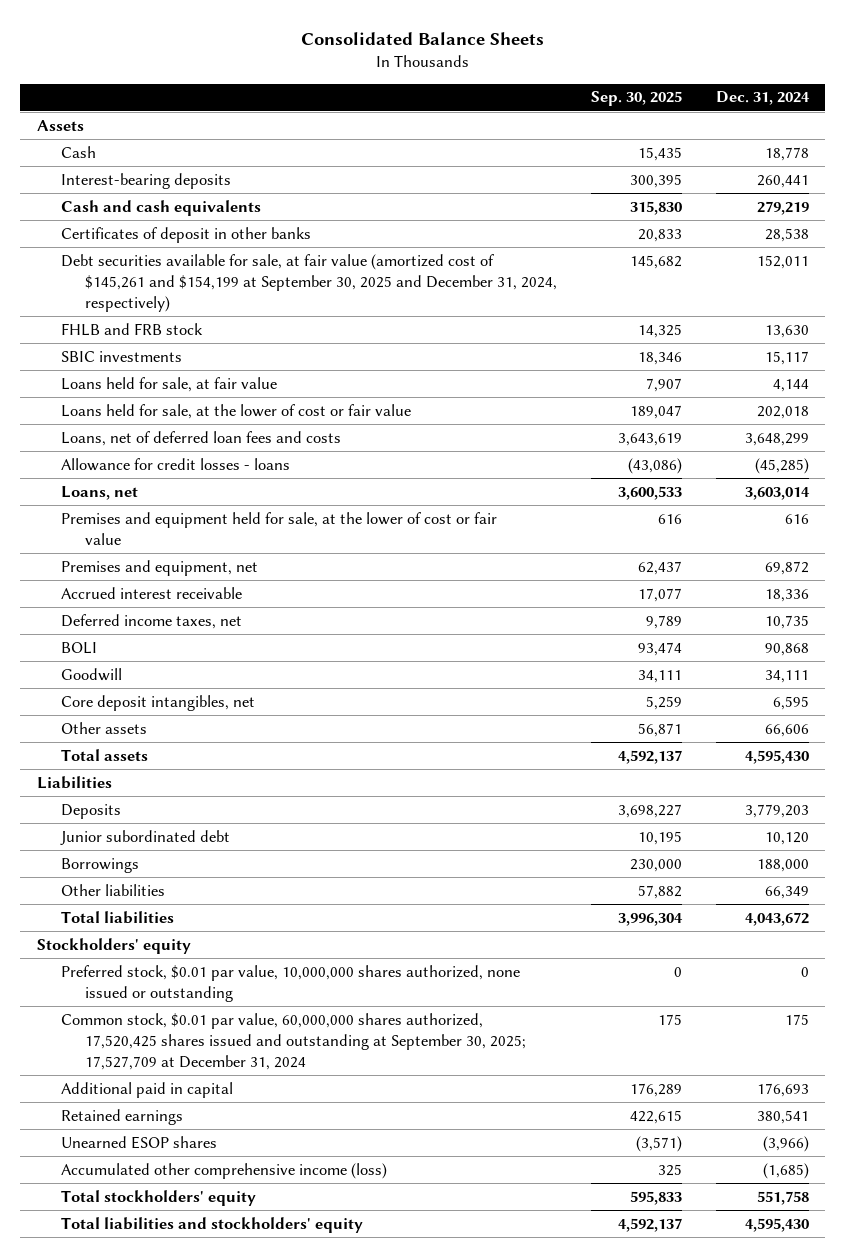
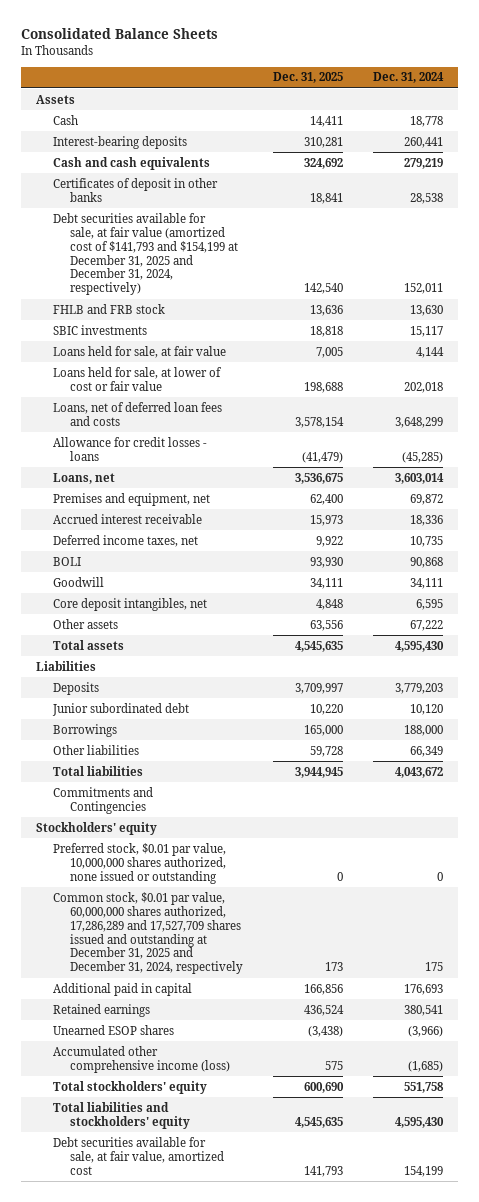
- | Sep. 30, 2025 | Dec. 31, 2024
+ | Dec. 31, 2025 | Dec. 31, 2024
- Debt securities available for sale, at fair value (amortized cost of $145,261 and $154,199 at September 30, 2025 and December 31, 2024, respectively) | 145,682 | 152,011
+ Debt securities available for sale, at fair value (amortized cost of $141,793 and $154,199 at December 31, 2025 and December 31, 2024, respectively) | 142,540 | 152,011
- Loans held for sale, at the lower of cost or fair value | 189,047 | 202,018
+ Loans held for sale, at lower of cost or fair value | 198,688 | 202,018
- Premises and equipment held for sale, at the lower of cost or fair value | 616 | 616
- Other assets | 56,871 | 66,606
+ Other assets | 63,556 | 67,222
+ Commitments and Contingencies
- Common stock, $0.01 par value, 60,000,000 shares authorized, 17,520,425 shares issued and outstanding at September 30, 2025; 17,527,709 at December 31, 2024 | 175 | 175
+ Common stock, $0.01 par value, 60,000,000 shares authorized, 17,286,289 and 17,527,709 shares issued and outstanding at December 31, 2025 and December 31, 2024, respectively | 173 | 175
+ Debt securities available for sale, at fair value, amortized cost | 141,793 | 154,199

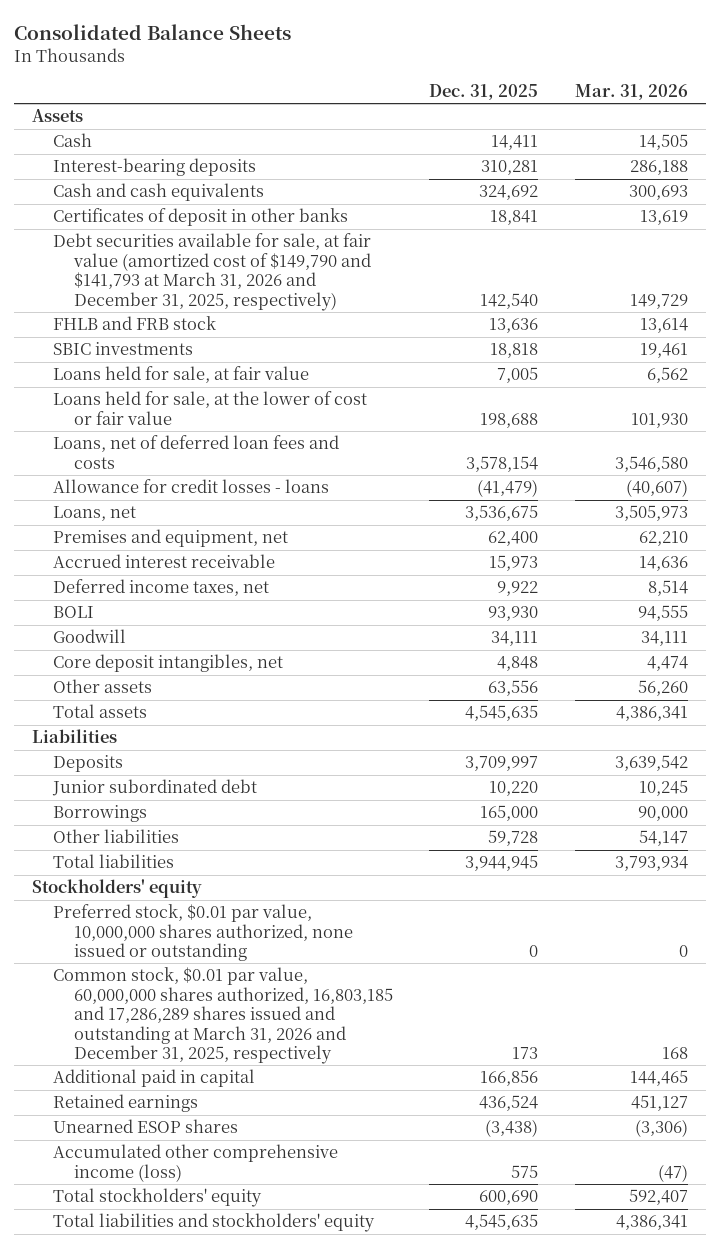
- | Dec. 31, 2025 | Dec. 31, 2024
+ | Dec. 31, 2025 | Mar. 31, 2026
- Debt securities available for sale, at fair value (amortized cost of $141,793 and $154,199 at December 31, 2025 and December 31, 2024, respectively) | 142,540 | 152,011
+ Debt securities available for sale, at fair value (amortized cost of $149,790 and $141,793 at March 31, 2026 and December 31, 2025, respectively) | 142,540 | 149,729
- Loans held for sale, at lower of cost or fair value | 198,688 | 202,018
+ Loans held for sale, at the lower of cost or fair value | 198,688 | 101,930
- Commitments and Contingencies
- Common stock, $0.01 par value, 60,000,000 shares authorized, 17,286,289 and 17,527,709 shares issued and outstanding at December 31, 2025 and December 31, 2024, respectively | 173 | 175
+ Common stock, $0.01 par value, 60,000,000 shares authorized, 16,803,185 and 17,286,289 shares issued and outstanding at March 31, 2026 and December 31, 2025, respectively | 173 | 168
- Debt securities available for sale, at fair value, amortized cost | 141,793 | 154,199

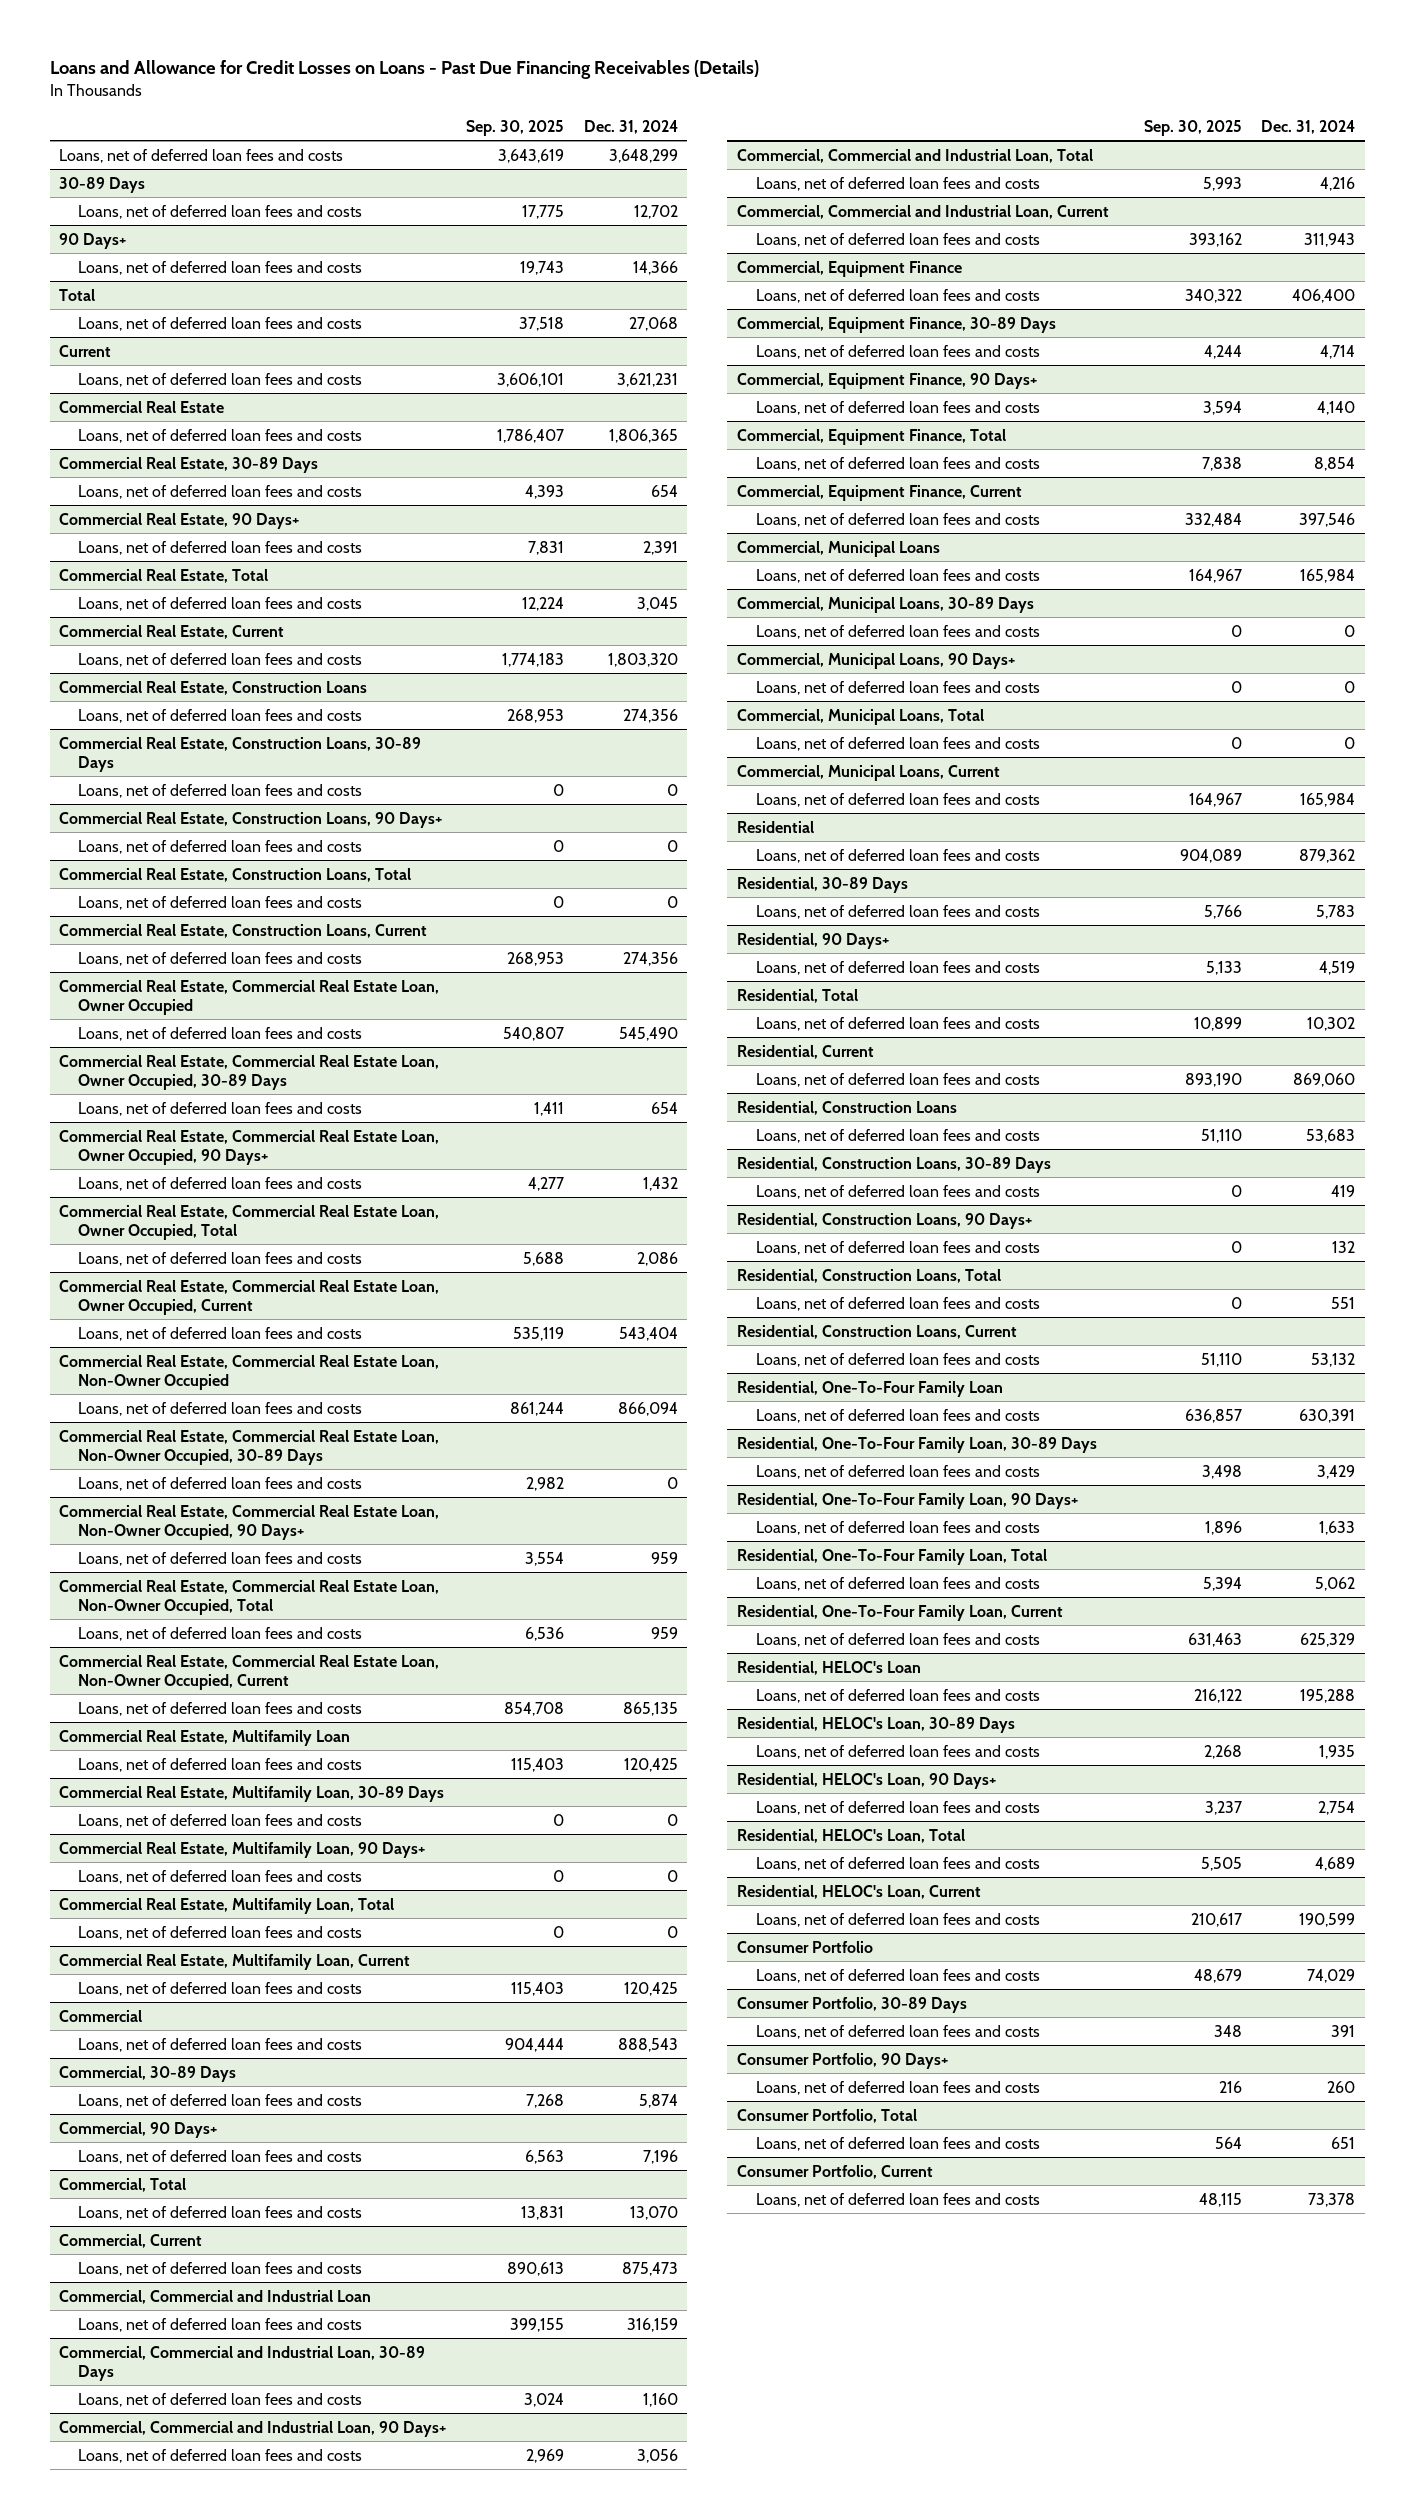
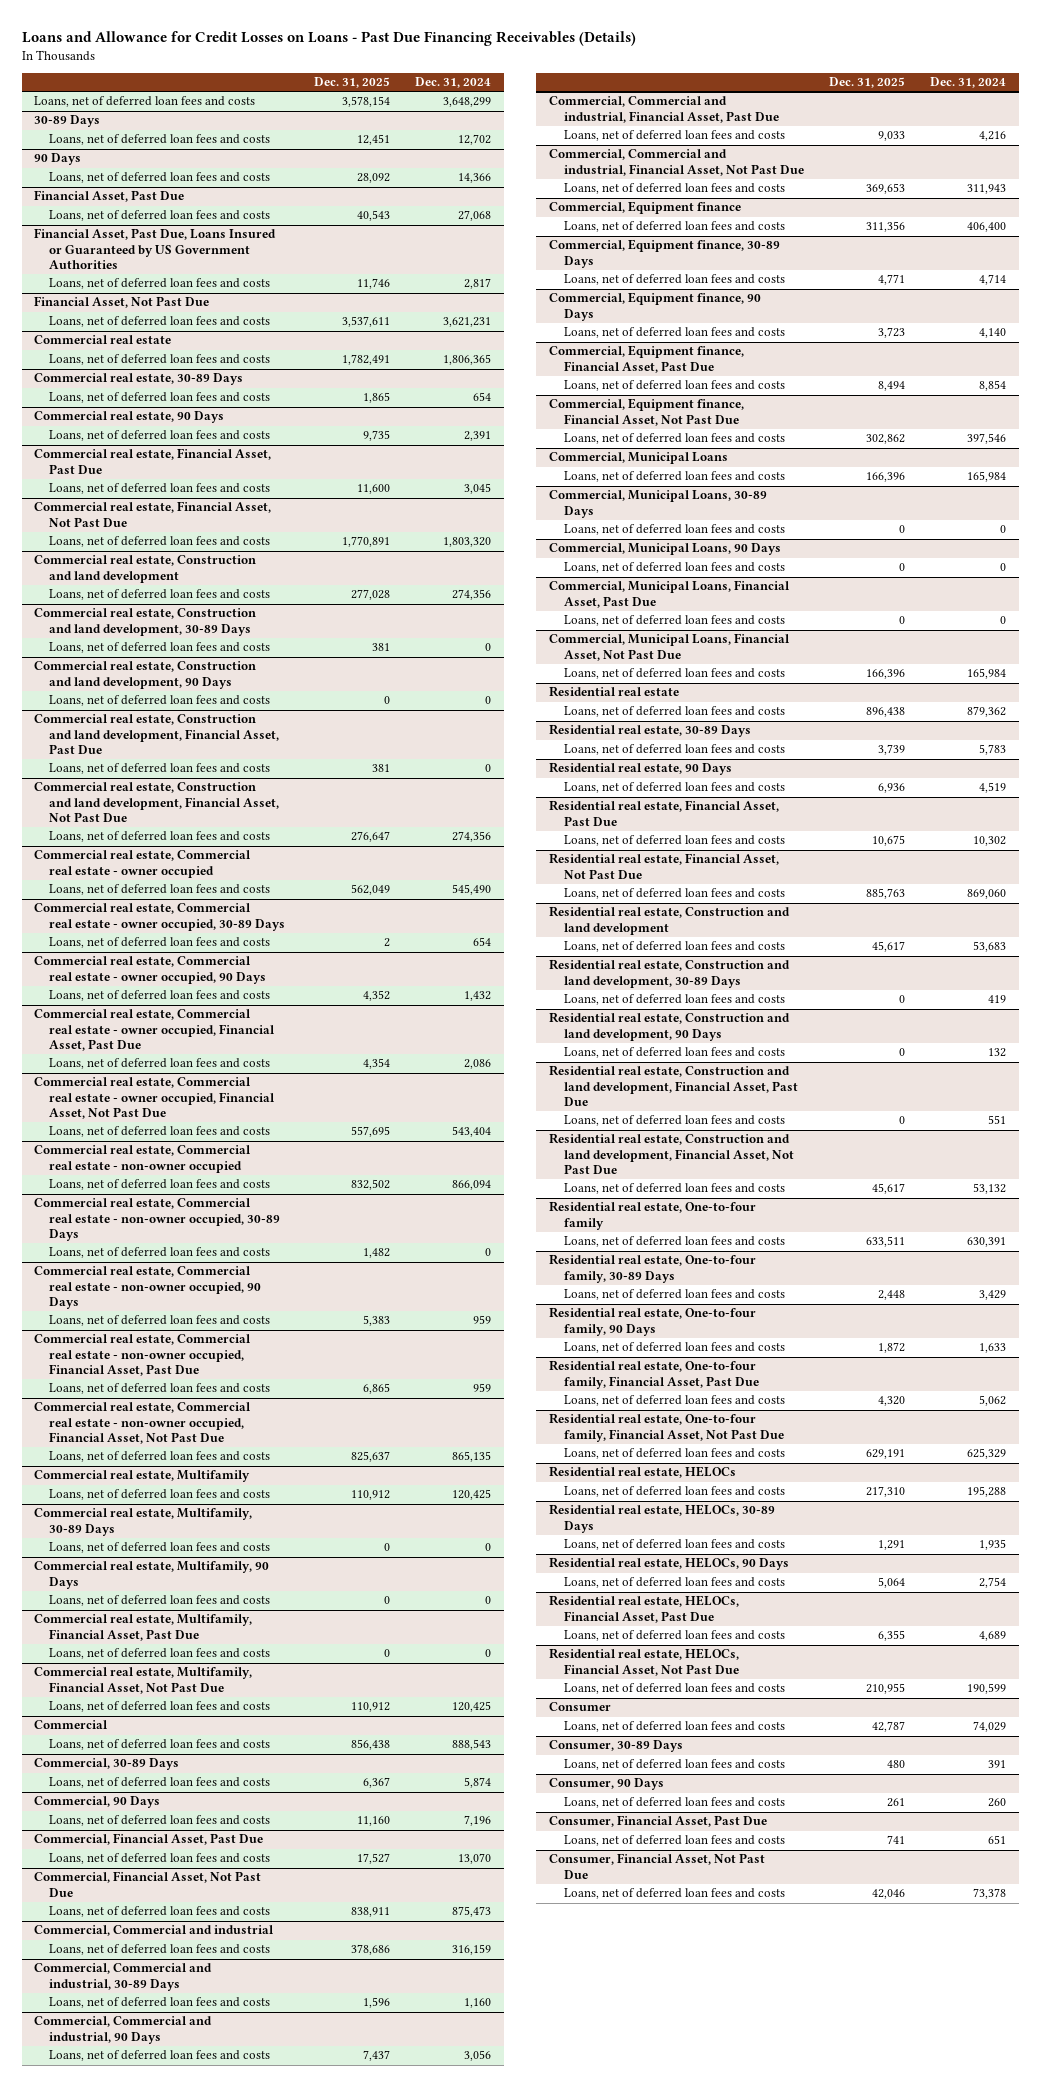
- | Sep. 30, 2025 | Dec. 31, 2024
+ | Dec. 31, 2025 | Dec. 31, 2024
- 90 Days+
+ 90 Days
- Total
+ Financial Asset, Past Due
- Current
+ Financial Asset, Past Due, Loans Insured or Guaranteed by US Government Authorities
+ Loans, net of deferred loan fees and costs | 11,746 | 2,817
+ Financial Asset, Not Past Due
- Commercial Real Estate
+ Commercial real estate
- Commercial Real Estate, 30-89 Days
+ Commercial real estate, 30-89 Days
- Commercial Real Estate, 90 Days+
+ Commercial real estate, 90 Days
- Commercial Real Estate, Total
+ Commercial real estate, Financial Asset, Past Due
- Commercial Real Estate, Current
+ Commercial real estate, Financial Asset, Not Past Due
- Commercial Real Estate, Construction Loans
+ Commercial real estate, Construction and land development
- Commercial Real Estate, Construction Loans, 30-89 Days
+ Commercial real estate, Construction and land development, 30-89 Days
- Commercial Real Estate, Construction Loans, 90 Days+
+ Commercial real estate, Construction and land development, 90 Days
- Commercial Real Estate, Construction Loans, Total
+ Commercial real estate, Construction and land development, Financial Asset, Past Due
- Commercial Real Estate, Construction Loans, Current
+ Commercial real estate, Construction and land development, Financial Asset, Not Past Due
- Commercial Real Estate, Commercial Real Estate Loan, Owner Occupied
+ Commercial real estate, Commercial real estate - owner occupied
- Commercial Real Estate, Commercial Real Estate Loan, Owner Occupied, 30-89 Days
+ Commercial real estate, Commercial real estate - owner occupied, 30-89 Days
- Commercial Real Estate, Commercial Real Estate Loan, Owner Occupied, 90 Days+
+ Commercial real estate, Commercial real estate - owner occupied, 90 Days
- Commercial Real Estate, Commercial Real Estate Loan, Owner Occupied, Total
+ Commercial real estate, Commercial real estate - owner occupied, Financial Asset, Past Due
- Commercial Real Estate, Commercial Real Estate Loan, Owner Occupied, Current
+ Commercial real estate, Commercial real estate - owner occupied, Financial Asset, Not Past Due
- Commercial Real Estate, Commercial Real Estate Loan, Non-Owner Occupied
+ Commercial real estate, Commercial real estate - non-owner occupied
- Commercial Real Estate, Commercial Real Estate Loan, Non-Owner Occupied, 30-89 Days
+ Commercial real estate, Commercial real estate - non-owner occupied, 30-89 Days
- Commercial Real Estate, Commercial Real Estate Loan, Non-Owner Occupied, 90 Days+
+ Commercial real estate, Commercial real estate - non-owner occupied, 90 Days
- Commercial Real Estate, Commercial Real Estate Loan, Non-Owner Occupied, Total
+ Commercial real estate, Commercial real estate - non-owner occupied, Financial Asset, Past Due
- Commercial Real Estate, Commercial Real Estate Loan, Non-Owner Occupied, Current
+ Commercial real estate, Commercial real estate - non-owner occupied, Financial Asset, Not Past Due
- Commercial Real Estate, Multifamily Loan
+ Commercial real estate, Multifamily
- Commercial Real Estate, Multifamily Loan, 30-89 Days
+ Commercial real estate, Multifamily, 30-89 Days
- Commercial Real Estate, Multifamily Loan, 90 Days+
+ Commercial real estate, Multifamily, 90 Days
- Commercial Real Estate, Multifamily Loan, Total
+ Commercial real estate, Multifamily, Financial Asset, Past Due
- Commercial Real Estate, Multifamily Loan, Current
+ Commercial real estate, Multifamily, Financial Asset, Not Past Due
- Commercial, 90 Days+
+ Commercial, 90 Days
- Commercial, Total
+ Commercial, Financial Asset, Past Due
- Commercial, Current
+ Commercial, Financial Asset, Not Past Due
- Commercial, Commercial and Industrial Loan
+ Commercial, Commercial and industrial
- Commercial, Commercial and Industrial Loan, 30-89 Days
+ Commercial, Commercial and industrial, 30-89 Days
- Commercial, Commercial and Industrial Loan, 90 Days+
+ Commercial, Commercial and industrial, 90 Days
- Commercial, Commercial and Industrial Loan, Total
+ Commercial, Commercial and industrial, Financial Asset, Past Due
- Commercial, Commercial and Industrial Loan, Current
+ Commercial, Commercial and industrial, Financial Asset, Not Past Due
- Commercial, Equipment Finance
+ Commercial, Equipment finance
- Commercial, Equipment Finance, 30-89 Days
+ Commercial, Equipment finance, 30-89 Days
- Commercial, Equipment Finance, 90 Days+
+ Commercial, Equipment finance, 90 Days
- Commercial, Equipment Finance, Total
+ Commercial, Equipment finance, Financial Asset, Past Due
- Commercial, Equipment Finance, Current
+ Commercial, Equipment finance, Financial Asset, Not Past Due
- Commercial, Municipal Loans, 90 Days+
+ Commercial, Municipal Loans, 90 Days
- Commercial, Municipal Loans, Total
+ Commercial, Municipal Loans, Financial Asset, Past Due
- Commercial, Municipal Loans, Current
+ Commercial, Municipal Loans, Financial Asset, Not Past Due
- Residential
+ Residential real estate
- Residential, 30-89 Days
+ Residential real estate, 30-89 Days
- Residential, 90 Days+
+ Residential real estate, 90 Days
- Residential, Total
+ Residential real estate, Financial Asset, Past Due
- Residential, Current
+ Residential real estate, Financial Asset, Not Past Due
- Residential, Construction Loans
+ Residential real estate, Construction and land development
- Residential, Construction Loans, 30-89 Days
+ Residential real estate, Construction and land development, 30-89 Days
- Residential, Construction Loans, 90 Days+
+ Residential real estate, Construction and land development, 90 Days
- Residential, Construction Loans, Total
+ Residential real estate, Construction and land development, Financial Asset, Past Due
- Residential, Construction Loans, Current
+ Residential real estate, Construction and land development, Financial Asset, Not Past Due
- Residential, One-To-Four Family Loan
+ Residential real estate, One-to-four family
- Residential, One-To-Four Family Loan, 30-89 Days
+ Residential real estate, One-to-four family, 30-89 Days
- Residential, One-To-Four Family Loan, 90 Days+
+ Residential real estate, One-to-four family, 90 Days
- Residential, One-To-Four Family Loan, Total
+ Residential real estate, One-to-four family, Financial Asset, Past Due
- Residential, One-To-Four Family Loan, Current
+ Residential real estate, One-to-four family, Financial Asset, Not Past Due
- Residential, HELOC's Loan
+ Residential real estate, HELOCs
- Residential, HELOC's Loan, 30-89 Days
+ Residential real estate, HELOCs, 30-89 Days
- Residential, HELOC's Loan, 90 Days+
+ Residential real estate, HELOCs, 90 Days
- Residential, HELOC's Loan, Total
+ Residential real estate, HELOCs, Financial Asset, Past Due
- Residential, HELOC's Loan, Current
+ Residential real estate, HELOCs, Financial Asset, Not Past Due
- Consumer Portfolio
+ Consumer
- Consumer Portfolio, 30-89 Days
+ Consumer, 30-89 Days
- Consumer Portfolio, 90 Days+
+ Consumer, 90 Days
- Consumer Portfolio, Total
+ Consumer, Financial Asset, Past Due
- Consumer Portfolio, Current
+ Consumer, Financial Asset, Not Past Due

